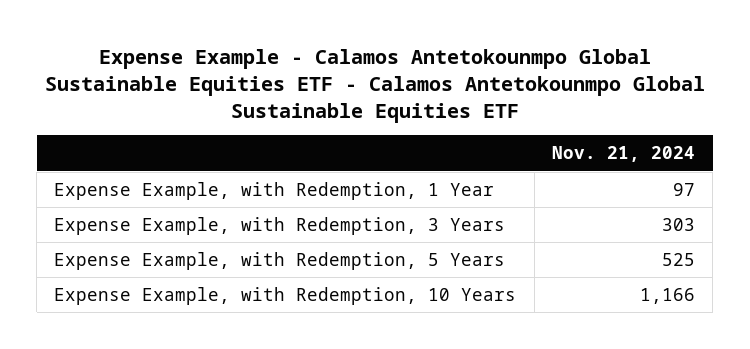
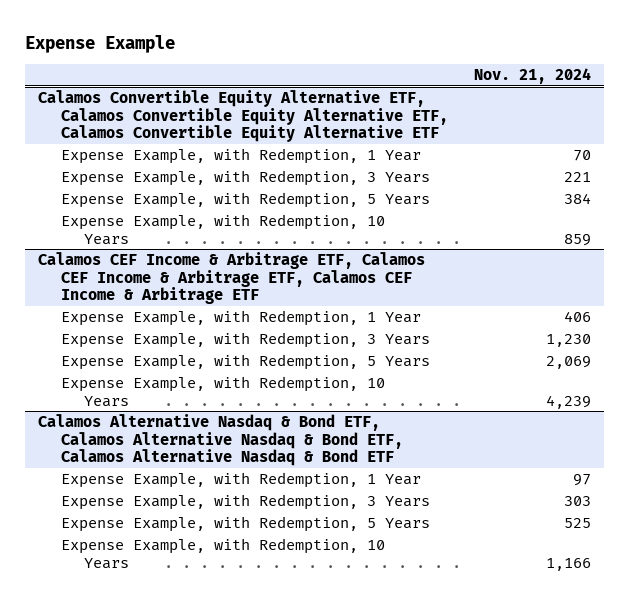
- Expense Example - Calamos Antetokounmpo Global Sustainable Equities ETF - Calamos Antetokounmpo Global Sustainable Equities ETF
+ Expense Example
+ Calamos Convertible Equity Alternative ETF, Calamos Convertible Equity Alternative ETF, Calamos Convertible Equity Alternative ETF
+ Expense Example, with Redemption, 1 Year | 70
+ Expense Example, with Redemption, 3 Years | 221
+ Expense Example, with Redemption, 5 Years | 384
+ Expense Example, with Redemption, 10 Years | 859
+ Calamos CEF Income & Arbitrage ETF, Calamos CEF Income & Arbitrage ETF, Calamos CEF Income & Arbitrage ETF
+ Expense Example, with Redemption, 1 Year | 406
+ Expense Example, with Redemption, 3 Years | 1,230
+ Expense Example, with Redemption, 5 Years | 2,069
+ Expense Example, with Redemption, 10 Years | 4,239
+ Calamos Alternative Nasdaq & Bond ETF, Calamos Alternative Nasdaq & Bond ETF, Calamos Alternative Nasdaq & Bond ETF

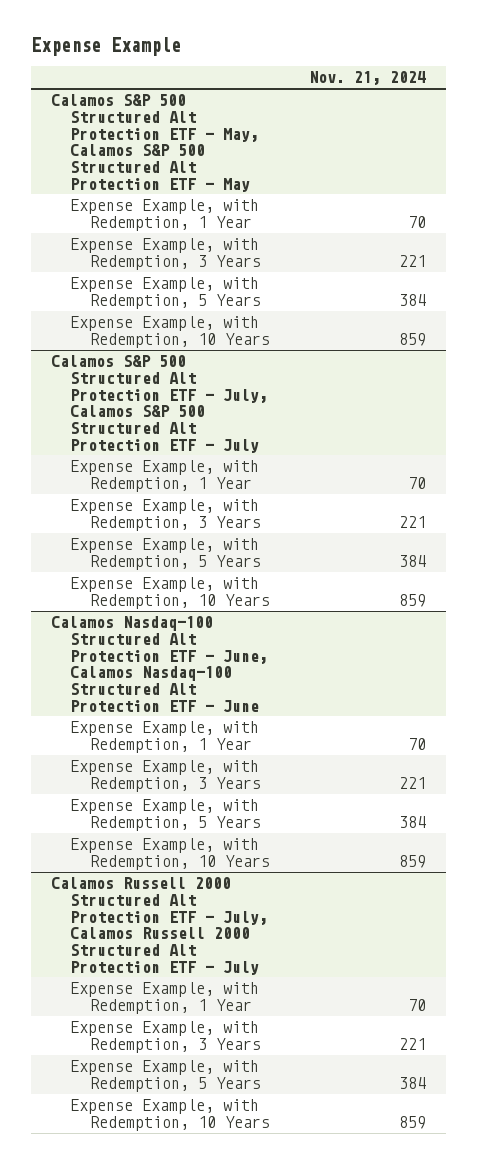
- Calamos Convertible Equity Alternative ETF, Calamos Convertible Equity Alternative ETF, Calamos Convertible Equity Alternative ETF
+ Calamos S&P 500 Structured Alt Protection ETF - May, Calamos S&P 500 Structured Alt Protection ETF - May
- Calamos CEF Income & Arbitrage ETF, Calamos CEF Income & Arbitrage ETF, Calamos CEF Income & Arbitrage ETF
- Expense Example, with Redemption, 1 Year | 406
- Expense Example, with Redemption, 3 Years | 1,230
- Expense Example, with Redemption, 5 Years | 2,069
- Expense Example, with Redemption, 10 Years | 4,239
- Calamos Alternative Nasdaq & Bond ETF, Calamos Alternative Nasdaq & Bond ETF, Calamos Alternative Nasdaq & Bond ETF
- Expense Example, with Redemption, 1 Year | 97
- Expense Example, with Redemption, 3 Years | 303
- Expense Example, with Redemption, 5 Years | 525
- Expense Example, with Redemption, 10 Years | 1,166
+ Calamos S&P 500 Structured Alt Protection ETF - July, Calamos S&P 500 Structured Alt Protection ETF - July
+ Expense Example, with Redemption, 1 Year | 70
+ Expense Example, with Redemption, 3 Years | 221
+ Expense Example, with Redemption, 5 Years | 384
+ Expense Example, with Redemption, 10 Years | 859
+ Calamos Nasdaq-100 Structured Alt Protection ETF - June, Calamos Nasdaq-100 Structured Alt Protection ETF - June
+ Expense Example, with Redemption, 1 Year | 70
+ Expense Example, with Redemption, 3 Years | 221
+ Expense Example, with Redemption, 5 Years | 384
+ Expense Example, with Redemption, 10 Years | 859
+ Calamos Russell 2000 Structured Alt Protection ETF - July, Calamos Russell 2000 Structured Alt Protection ETF - July
+ Expense Example, with Redemption, 1 Year | 70
+ Expense Example, with Redemption, 3 Years | 221
+ Expense Example, with Redemption, 5 Years | 384
+ Expense Example, with Redemption, 10 Years | 859

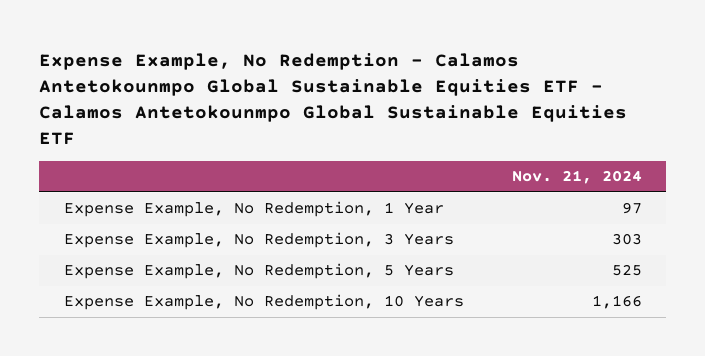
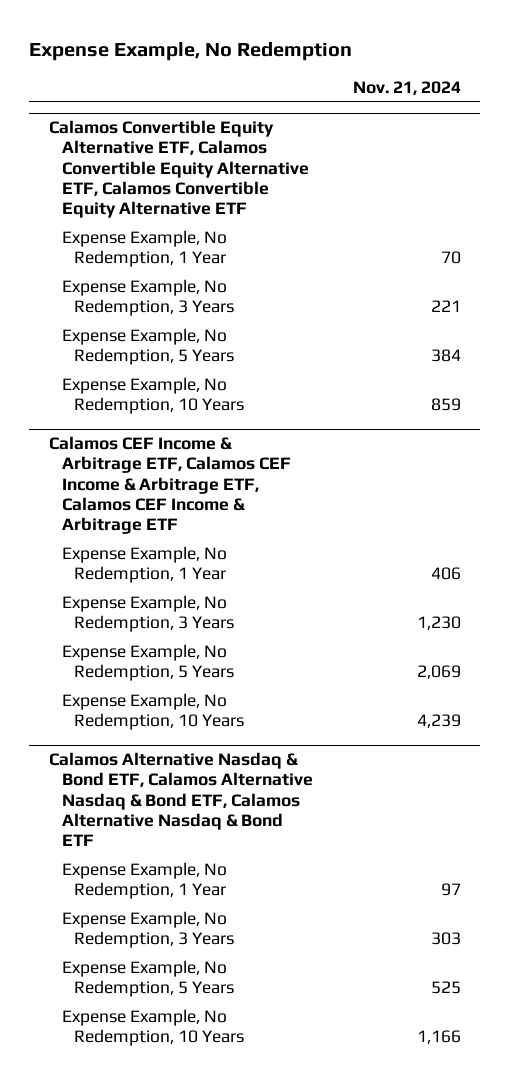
- Expense Example, No Redemption - Calamos Antetokounmpo Global Sustainable Equities ETF - Calamos Antetokounmpo Global Sustainable Equities ETF
+ Expense Example, No Redemption
+ Calamos Convertible Equity Alternative ETF, Calamos Convertible Equity Alternative ETF, Calamos Convertible Equity Alternative ETF
+ Expense Example, No Redemption, 1 Year | 70
+ Expense Example, No Redemption, 3 Years | 221
+ Expense Example, No Redemption, 5 Years | 384
+ Expense Example, No Redemption, 10 Years | 859
+ Calamos CEF Income & Arbitrage ETF, Calamos CEF Income & Arbitrage ETF, Calamos CEF Income & Arbitrage ETF
+ Expense Example, No Redemption, 1 Year | 406
+ Expense Example, No Redemption, 3 Years | 1,230
+ Expense Example, No Redemption, 5 Years | 2,069
+ Expense Example, No Redemption, 10 Years | 4,239
+ Calamos Alternative Nasdaq & Bond ETF, Calamos Alternative Nasdaq & Bond ETF, Calamos Alternative Nasdaq & Bond ETF

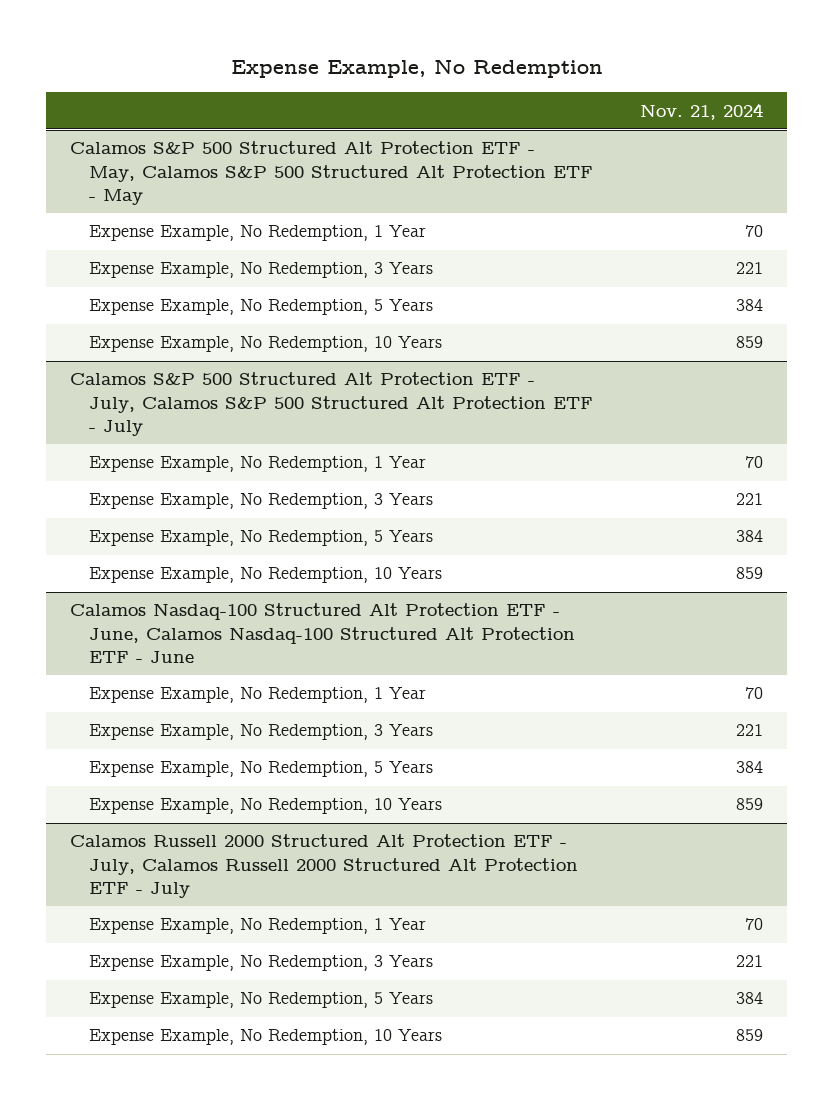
- Calamos Convertible Equity Alternative ETF, Calamos Convertible Equity Alternative ETF, Calamos Convertible Equity Alternative ETF
+ Calamos S&P 500 Structured Alt Protection ETF - May, Calamos S&P 500 Structured Alt Protection ETF - May
- Calamos CEF Income & Arbitrage ETF, Calamos CEF Income & Arbitrage ETF, Calamos CEF Income & Arbitrage ETF
- Expense Example, No Redemption, 1 Year | 406
- Expense Example, No Redemption, 3 Years | 1,230
- Expense Example, No Redemption, 5 Years | 2,069
- Expense Example, No Redemption, 10 Years | 4,239
- Calamos Alternative Nasdaq & Bond ETF, Calamos Alternative Nasdaq & Bond ETF, Calamos Alternative Nasdaq & Bond ETF
- Expense Example, No Redemption, 1 Year | 97
- Expense Example, No Redemption, 3 Years | 303
- Expense Example, No Redemption, 5 Years | 525
- Expense Example, No Redemption, 10 Years | 1,166
+ Calamos S&P 500 Structured Alt Protection ETF - July, Calamos S&P 500 Structured Alt Protection ETF - July
+ Expense Example, No Redemption, 1 Year | 70
+ Expense Example, No Redemption, 3 Years | 221
+ Expense Example, No Redemption, 5 Years | 384
+ Expense Example, No Redemption, 10 Years | 859
+ Calamos Nasdaq-100 Structured Alt Protection ETF - June, Calamos Nasdaq-100 Structured Alt Protection ETF - June
+ Expense Example, No Redemption, 1 Year | 70
+ Expense Example, No Redemption, 3 Years | 221
+ Expense Example, No Redemption, 5 Years | 384
+ Expense Example, No Redemption, 10 Years | 859
+ Calamos Russell 2000 Structured Alt Protection ETF - July, Calamos Russell 2000 Structured Alt Protection ETF - July
+ Expense Example, No Redemption, 1 Year | 70
+ Expense Example, No Redemption, 3 Years | 221
+ Expense Example, No Redemption, 5 Years | 384
+ Expense Example, No Redemption, 10 Years | 859

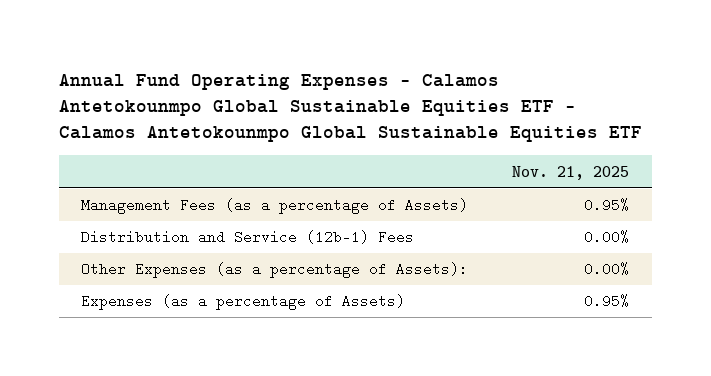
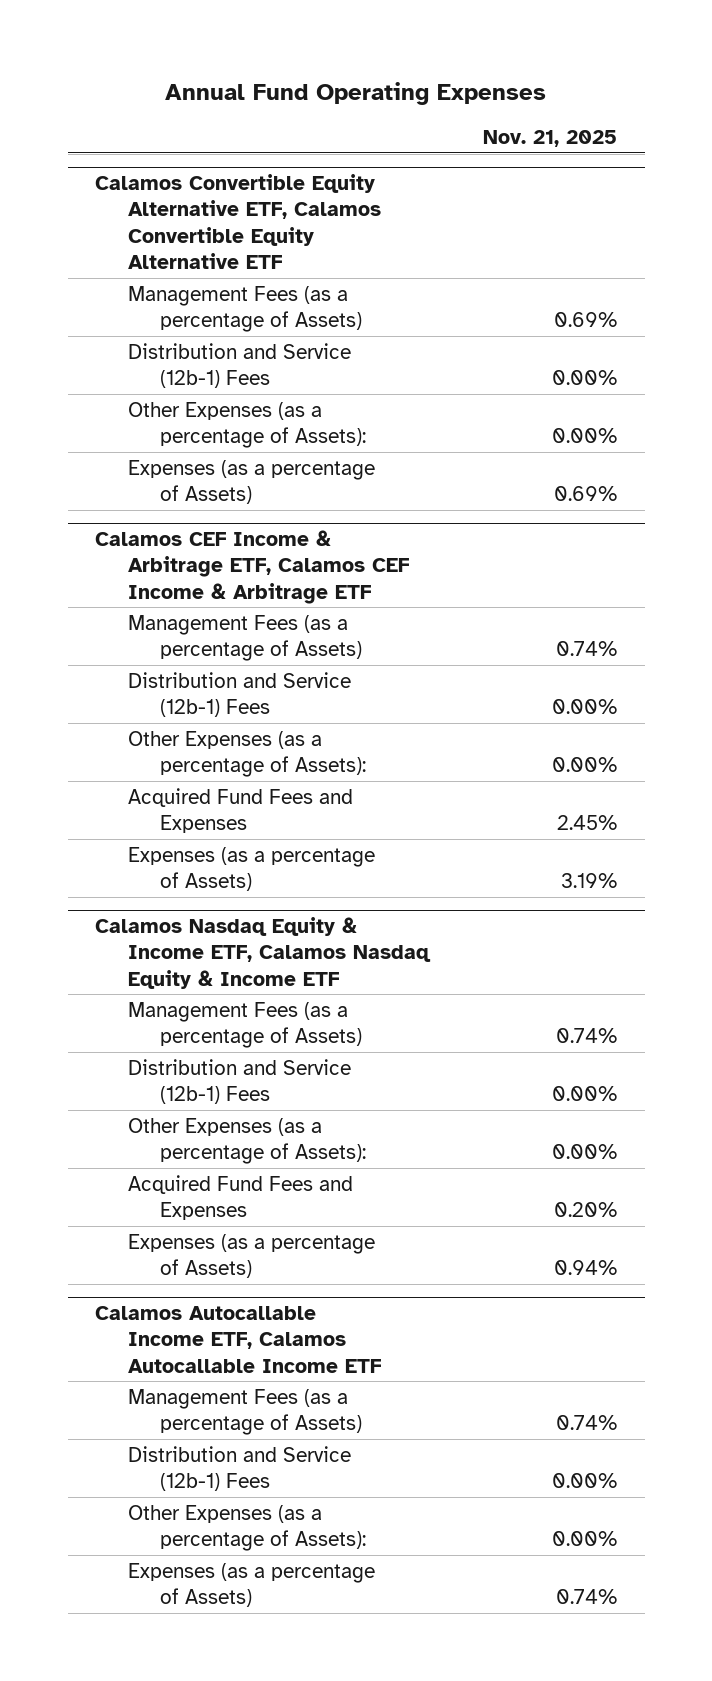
- Annual Fund Operating Expenses - Calamos Antetokounmpo Global Sustainable Equities ETF - Calamos Antetokounmpo Global Sustainable Equities ETF
+ Annual Fund Operating Expenses
- Management Fees (as a percentage of Assets) | 0.95%
+ Calamos Convertible Equity Alternative ETF, Calamos Convertible Equity Alternative ETF
+ Management Fees (as a percentage of Assets) | 0.69%
- Expenses (as a percentage of Assets) | 0.95%
+ Expenses (as a percentage of Assets) | 0.69%
+ Calamos CEF Income & Arbitrage ETF, Calamos CEF Income & Arbitrage ETF
+ Management Fees (as a percentage of Assets) | 0.74%
+ Distribution and Service (12b-1) Fees | 0.00%
+ Other Expenses (as a percentage of Assets): | 0.00%
+ Acquired Fund Fees and Expenses | 2.45%
+ Expenses (as a percentage of Assets) | 3.19%
+ Calamos Nasdaq Equity & Income ETF, Calamos Nasdaq Equity & Income ETF
+ Management Fees (as a percentage of Assets) | 0.74%
+ Distribution and Service (12b-1) Fees | 0.00%
+ Other Expenses (as a percentage of Assets): | 0.00%
+ Acquired Fund Fees and Expenses | 0.20%
+ Expenses (as a percentage of Assets) | 0.94%
+ Calamos Autocallable Income ETF, Calamos Autocallable Income ETF
+ Management Fees (as a percentage of Assets) | 0.74%
+ Distribution and Service (12b-1) Fees | 0.00%
+ Other Expenses (as a percentage of Assets): | 0.00%
+ Expenses (as a percentage of Assets) | 0.74%

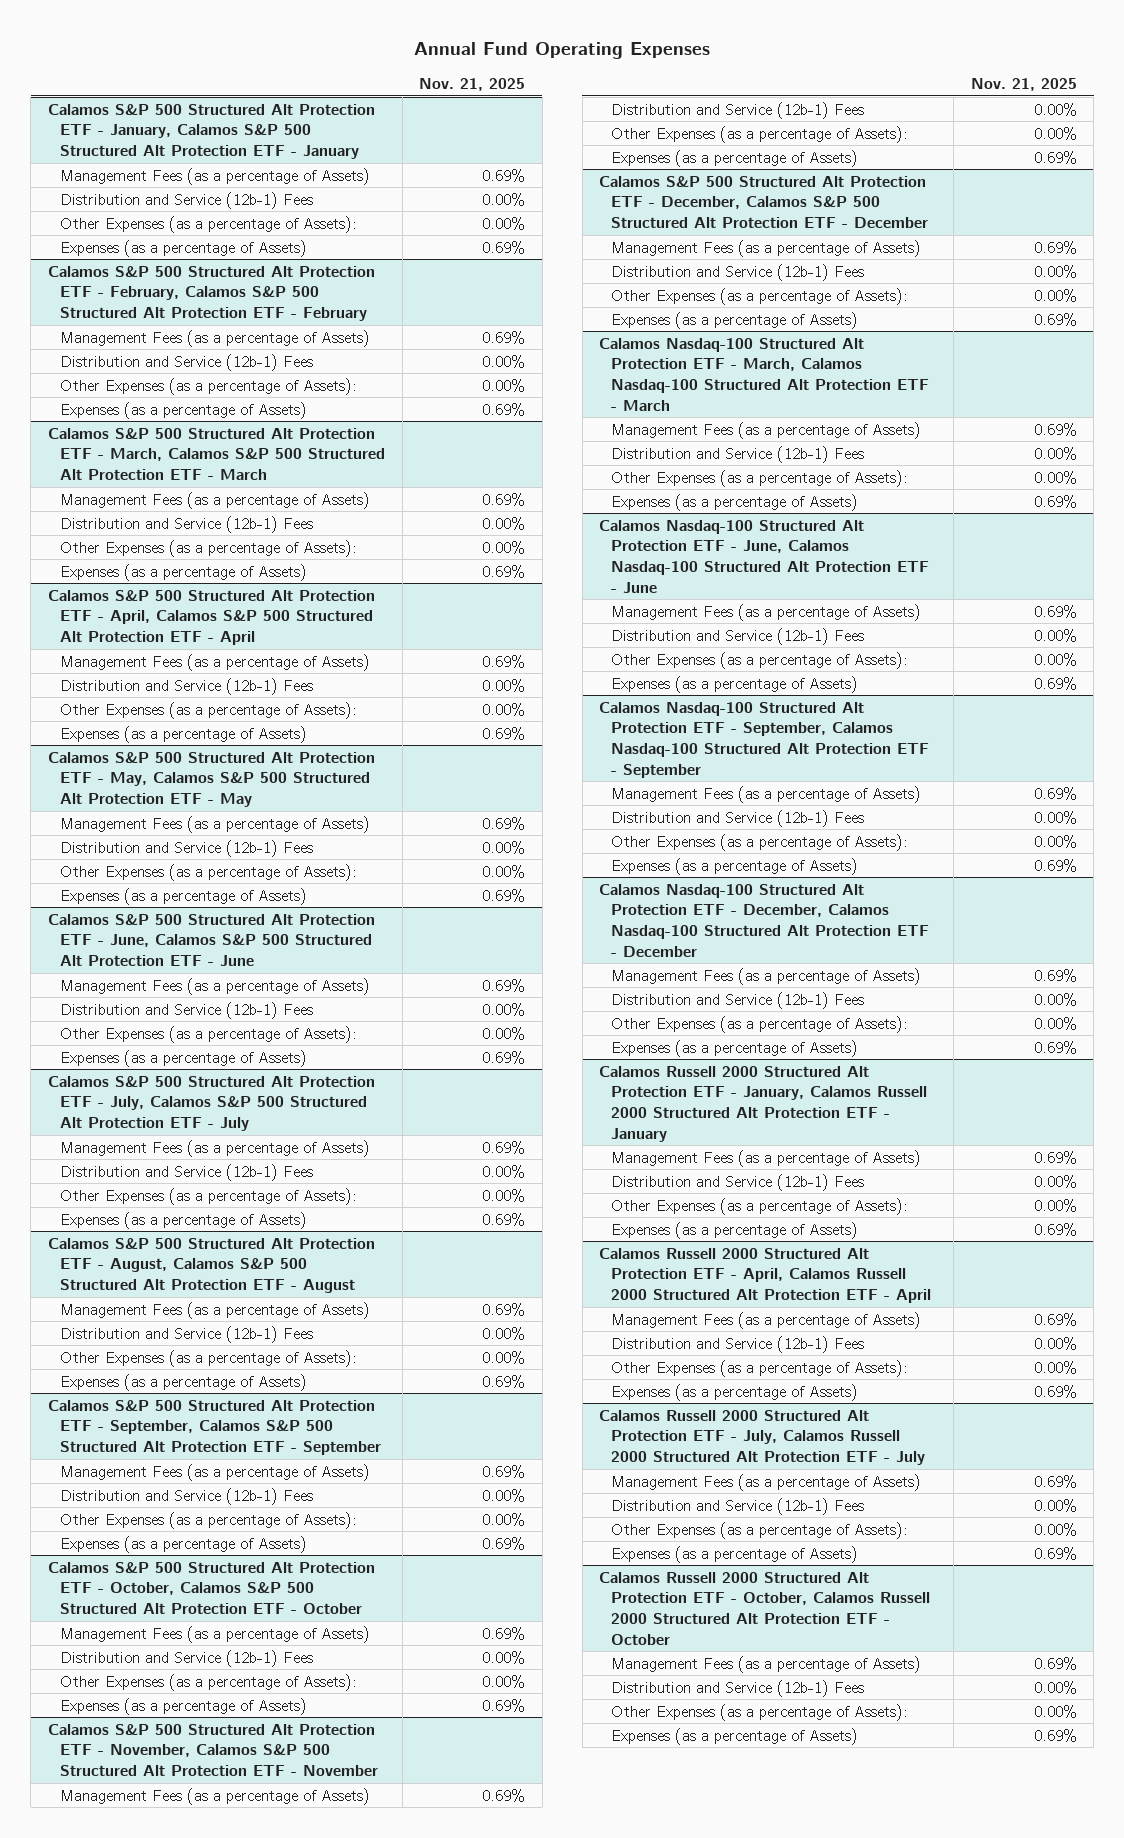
- Calamos Convertible Equity Alternative ETF, Calamos Convertible Equity Alternative ETF
+ Calamos S&P 500 Structured Alt Protection ETF - January, Calamos S&P 500 Structured Alt Protection ETF - January
- Calamos CEF Income & Arbitrage ETF, Calamos CEF Income & Arbitrage ETF
- Management Fees (as a percentage of Assets) | 0.74%
+ Calamos S&P 500 Structured Alt Protection ETF - February, Calamos S&P 500 Structured Alt Protection ETF - February
+ Management Fees (as a percentage of Assets) | 0.69%
- Acquired Fund Fees and Expenses | 2.45%
- Expenses (as a percentage of Assets) | 3.19%
- Calamos Nasdaq Equity & Income ETF, Calamos Nasdaq Equity & Income ETF
- Management Fees (as a percentage of Assets) | 0.74%
+ Expenses (as a percentage of Assets) | 0.69%
+ Calamos S&P 500 Structured Alt Protection ETF - March, Calamos S&P 500 Structured Alt Protection ETF - March
+ Management Fees (as a percentage of Assets) | 0.69%
- Acquired Fund Fees and Expenses | 0.20%
- Expenses (as a percentage of Assets) | 0.94%
- Calamos Autocallable Income ETF, Calamos Autocallable Income ETF
- Management Fees (as a percentage of Assets) | 0.74%
+ Expenses (as a percentage of Assets) | 0.69%
+ Calamos S&P 500 Structured Alt Protection ETF - April, Calamos S&P 500 Structured Alt Protection ETF - April
+ Management Fees (as a percentage of Assets) | 0.69%
- Expenses (as a percentage of Assets) | 0.74%
+ Expenses (as a percentage of Assets) | 0.69%
+ Calamos S&P 500 Structured Alt Protection ETF - May, Calamos S&P 500 Structured Alt Protection ETF - May
+ Management Fees (as a percentage of Assets) | 0.69%
+ Distribution and Service (12b-1) Fees | 0.00%
+ Other Expenses (as a percentage of Assets): | 0.00%
+ Expenses (as a percentage of Assets) | 0.69%
+ Calamos S&P 500 Structured Alt Protection ETF - June, Calamos S&P 500 Structured Alt Protection ETF - June
+ Management Fees (as a percentage of Assets) | 0.69%
+ Distribution and Service (12b-1) Fees | 0.00%
+ Other Expenses (as a percentage of Assets): | 0.00%
+ Expenses (as a percentage of Assets) | 0.69%
+ Calamos S&P 500 Structured Alt Protection ETF - July, Calamos S&P 500 Structured Alt Protection ETF - July
+ Management Fees (as a percentage of Assets) | 0.69%
+ Distribution and Service (12b-1) Fees | 0.00%
+ Other Expenses (as a percentage of Assets): | 0.00%
+ Expenses (as a percentage of Assets) | 0.69%
+ Calamos S&P 500 Structured Alt Protection ETF - August, Calamos S&P 500 Structured Alt Protection ETF - August
+ Management Fees (as a percentage of Assets) | 0.69%
+ Distribution and Service (12b-1) Fees | 0.00%
+ Other Expenses (as a percentage of Assets): | 0.00%
+ Expenses (as a percentage of Assets) | 0.69%
+ Calamos S&P 500 Structured Alt Protection ETF - September, Calamos S&P 500 Structured Alt Protection ETF - September
+ Management Fees (as a percentage of Assets) | 0.69%
+ Distribution and Service (12b-1) Fees | 0.00%
+ Other Expenses (as a percentage of Assets): | 0.00%
+ Expenses (as a percentage of Assets) | 0.69%
+ Calamos S&P 500 Structured Alt Protection ETF - October, Calamos S&P 500 Structured Alt Protection ETF - October
+ Management Fees (as a percentage of Assets) | 0.69%
+ Distribution and Service (12b-1) Fees | 0.00%
+ Other Expenses (as a percentage of Assets): | 0.00%
+ Expenses (as a percentage of Assets) | 0.69%
+ Calamos S&P 500 Structured Alt Protection ETF - November, Calamos S&P 500 Structured Alt Protection ETF - November
+ Management Fees (as a percentage of Assets) | 0.69%
+ Distribution and Service (12b-1) Fees | 0.00%
+ Other Expenses (as a percentage of Assets): | 0.00%
+ Expenses (as a percentage of Assets) | 0.69%
+ Calamos S&P 500 Structured Alt Protection ETF - December, Calamos S&P 500 Structured Alt Protection ETF - December
+ Management Fees (as a percentage of Assets) | 0.69%
+ Distribution and Service (12b-1) Fees | 0.00%
+ Other Expenses (as a percentage of Assets): | 0.00%
+ Expenses (as a percentage of Assets) | 0.69%
+ Calamos Nasdaq-100 Structured Alt Protection ETF - March, Calamos Nasdaq-100 Structured Alt Protection ETF - March
+ Management Fees (as a percentage of Assets) | 0.69%
+ Distribution and Service (12b-1) Fees | 0.00%
+ Other Expenses (as a percentage of Assets): | 0.00%
+ Expenses (as a percentage of Assets) | 0.69%
+ Calamos Nasdaq-100 Structured Alt Protection ETF - June, Calamos Nasdaq-100 Structured Alt Protection ETF - June
+ Management Fees (as a percentage of Assets) | 0.69%
+ Distribution and Service (12b-1) Fees | 0.00%
+ Other Expenses (as a percentage of Assets): | 0.00%
+ Expenses (as a percentage of Assets) | 0.69%
+ Calamos Nasdaq-100 Structured Alt Protection ETF - September, Calamos Nasdaq-100 Structured Alt Protection ETF - September
+ Management Fees (as a percentage of Assets) | 0.69%
+ Distribution and Service (12b-1) Fees | 0.00%
+ Other Expenses (as a percentage of Assets): | 0.00%
+ Expenses (as a percentage of Assets) | 0.69%
+ Calamos Nasdaq-100 Structured Alt Protection ETF - December, Calamos Nasdaq-100 Structured Alt Protection ETF - December
+ Management Fees (as a percentage of Assets) | 0.69%
+ Distribution and Service (12b-1) Fees | 0.00%
+ Other Expenses (as a percentage of Assets): | 0.00%
+ Expenses (as a percentage of Assets) | 0.69%
+ Calamos Russell 2000 Structured Alt Protection ETF - January, Calamos Russell 2000 Structured Alt Protection ETF - January
+ Management Fees (as a percentage of Assets) | 0.69%
+ Distribution and Service (12b-1) Fees | 0.00%
+ Other Expenses (as a percentage of Assets): | 0.00%
+ Expenses (as a percentage of Assets) | 0.69%
+ Calamos Russell 2000 Structured Alt Protection ETF - April, Calamos Russell 2000 Structured Alt Protection ETF - April
+ Management Fees (as a percentage of Assets) | 0.69%
+ Distribution and Service (12b-1) Fees | 0.00%
+ Other Expenses (as a percentage of Assets): | 0.00%
+ Expenses (as a percentage of Assets) | 0.69%
+ Calamos Russell 2000 Structured Alt Protection ETF - July, Calamos Russell 2000 Structured Alt Protection ETF - July
+ Management Fees (as a percentage of Assets) | 0.69%
+ Distribution and Service (12b-1) Fees | 0.00%
+ Other Expenses (as a percentage of Assets): | 0.00%
+ Expenses (as a percentage of Assets) | 0.69%
+ Calamos Russell 2000 Structured Alt Protection ETF - October, Calamos Russell 2000 Structured Alt Protection ETF - October
+ Management Fees (as a percentage of Assets) | 0.69%
+ Distribution and Service (12b-1) Fees | 0.00%
+ Other Expenses (as a percentage of Assets): | 0.00%
+ Expenses (as a percentage of Assets) | 0.69%

